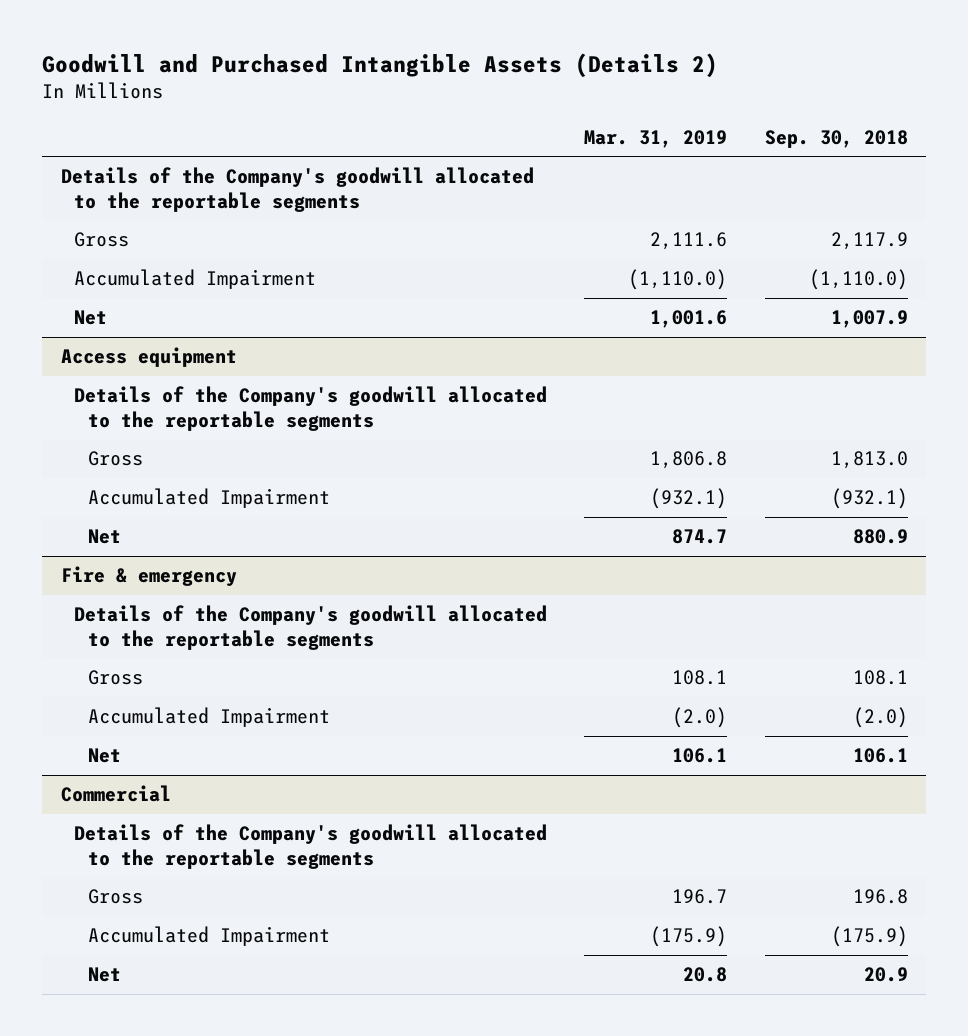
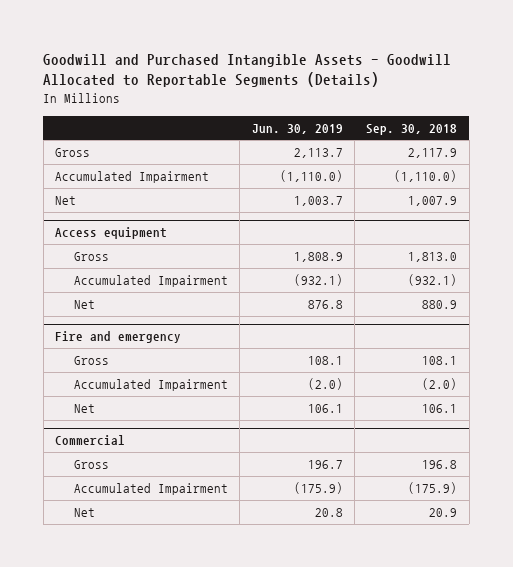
- Goodwill and Purchased Intangible Assets (Details 2)
+ Goodwill and Purchased Intangible Assets - Goodwill Allocated to Reportable Segments (Details)
- | Mar. 31, 2019 | Sep. 30, 2018
+ | Jun. 30, 2019 | Sep. 30, 2018
- Details of the Company's goodwill allocated to the reportable segments
@ Access equipment
- Details of the Company's goodwill allocated to the reportable segments
- Fire & emergency
- Details of the Company's goodwill allocated to the reportable segments
+ Fire and emergency
@ Commercial
- Details of the Company's goodwill allocated to the reportable segments

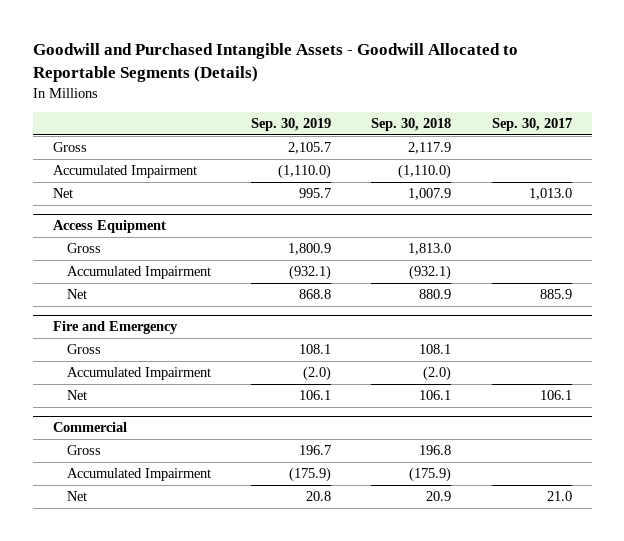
- | Jun. 30, 2019 | Sep. 30, 2018
+ | Sep. 30, 2019 | Sep. 30, 2018 | Sep. 30, 2017
- Access equipment
+ Access Equipment
- Fire and emergency
+ Fire and Emergency

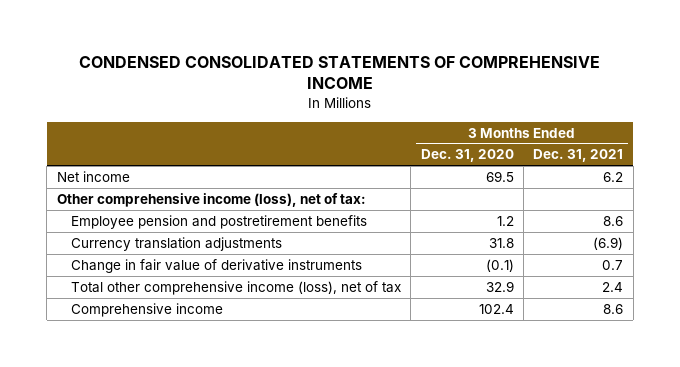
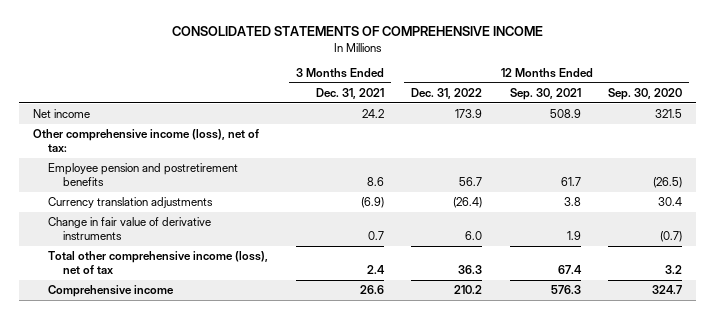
- CONDENSED CONSOLIDATED STATEMENTS OF COMPREHENSIVE INCOME
+ CONSOLIDATED STATEMENTS OF COMPREHENSIVE INCOME
- | 3 Months Ended Dec. 31, 2020 | 3 Months Ended Dec. 31, 2021
+ | 3 Months Ended Dec. 31, 2021 | 12 Months Ended Dec. 31, 2022 | 12 Months Ended Sep. 30, 2021 | 12 Months Ended Sep. 30, 2020
- Net income | 69.5 | 6.2
+ Net income | 24.2 | 173.9 | 508.9 | 321.5
- Comprehensive income | 102.4 | 8.6
+ Comprehensive income | 26.6 | 210.2 | 576.3 | 324.7

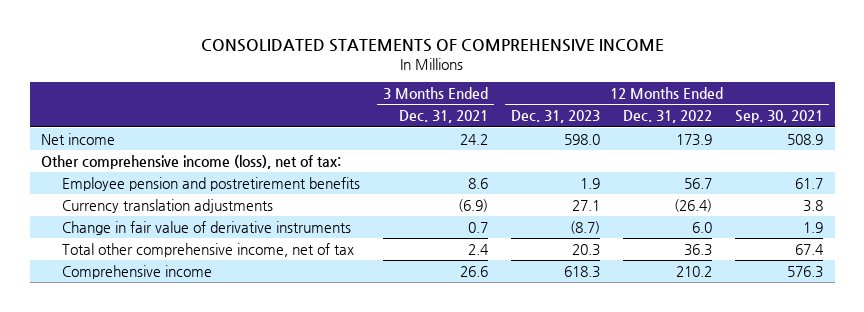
- | 3 Months Ended Dec. 31, 2021 | 12 Months Ended Dec. 31, 2022 | 12 Months Ended Sep. 30, 2021 | 12 Months Ended Sep. 30, 2020
+ | 3 Months Ended Dec. 31, 2021 | 12 Months Ended Dec. 31, 2023 | 12 Months Ended Dec. 31, 2022 | 12 Months Ended Sep. 30, 2021
- Total other comprehensive income (loss), net of tax | 2.4 | 36.3 | 67.4 | 3.2
+ Total other comprehensive income, net of tax | 2.4 | 20.3 | 36.3 | 67.4

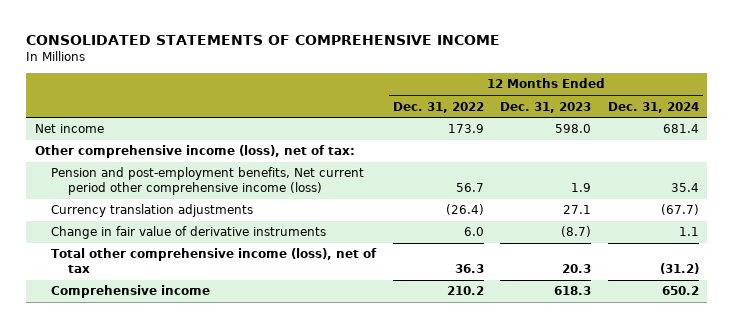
- | 3 Months Ended Dec. 31, 2021 | 12 Months Ended Dec. 31, 2023 | 12 Months Ended Dec. 31, 2022 | 12 Months Ended Sep. 30, 2021
+ | 12 Months Ended Dec. 31, 2022 | 12 Months Ended Dec. 31, 2023 | 12 Months Ended Dec. 31, 2024
- Employee pension and postretirement benefits | 8.6 | 1.9 | 56.7 | 61.7
+ Pension and post-employment benefits, Net current period other comprehensive income (loss) | 56.7 | 1.9 | 35.4
- Total other comprehensive income, net of tax | 2.4 | 20.3 | 36.3 | 67.4
+ Total other comprehensive income (loss), net of tax | 36.3 | 20.3 | (31.2)

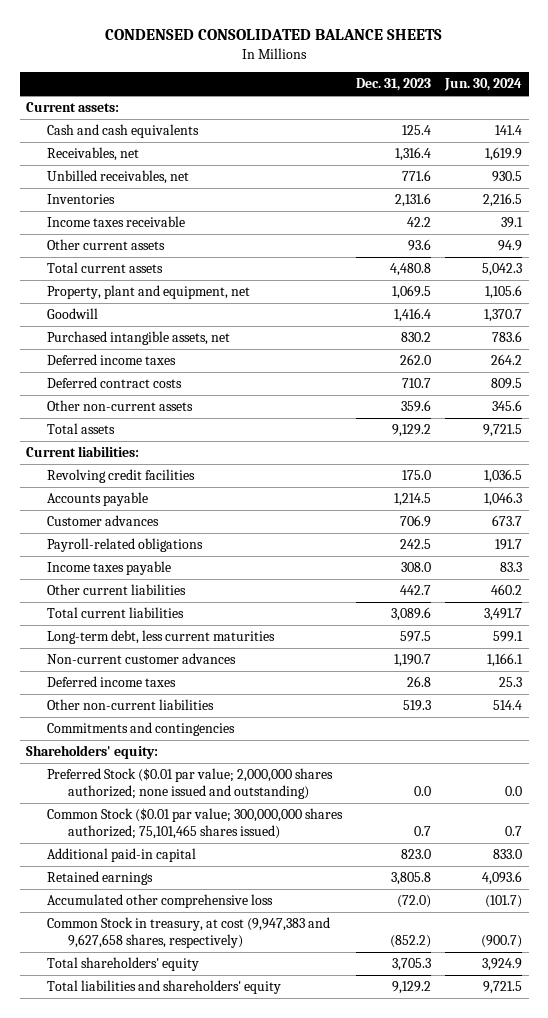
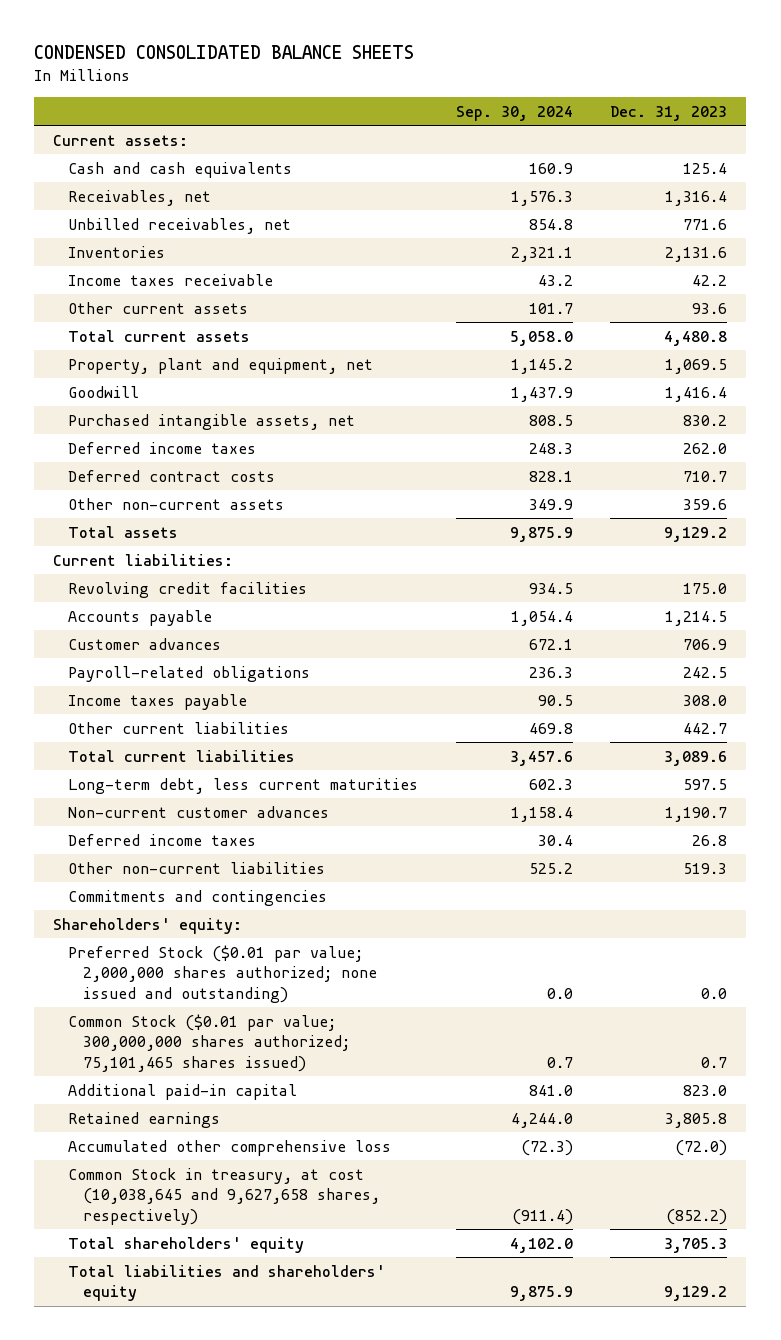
- | Dec. 31, 2023 | Jun. 30, 2024
+ | Sep. 30, 2024 | Dec. 31, 2023
- Common Stock in treasury, at cost (9,947,383 and 9,627,658 shares, respectively) | (852.2) | (900.7)
+ Common Stock in treasury, at cost (10,038,645 and 9,627,658 shares, respectively) | (911.4) | (852.2)

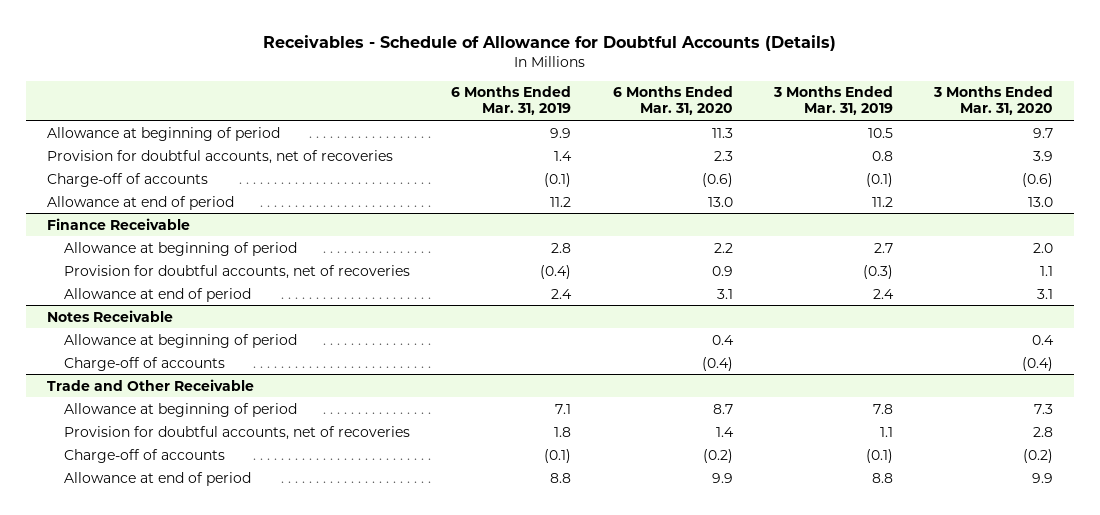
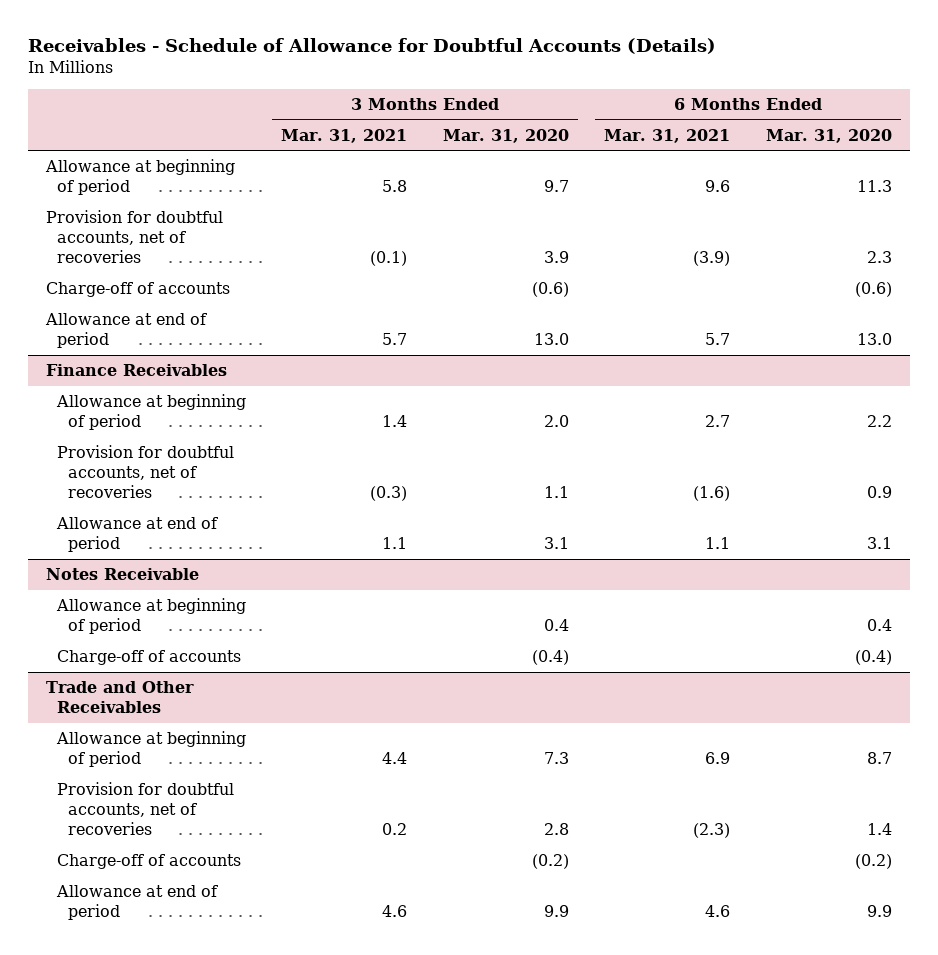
- | 6 Months Ended Mar. 31, 2019 | 6 Months Ended Mar. 31, 2020 | 3 Months Ended Mar. 31, 2019 | 3 Months Ended Mar. 31, 2020
+ | 3 Months Ended Mar. 31, 2021 | 3 Months Ended Mar. 31, 2020 | 6 Months Ended Mar. 31, 2021 | 6 Months Ended Mar. 31, 2020
- Finance Receivable
+ Finance Receivables
- Trade and Other Receivable
+ Trade and Other Receivables

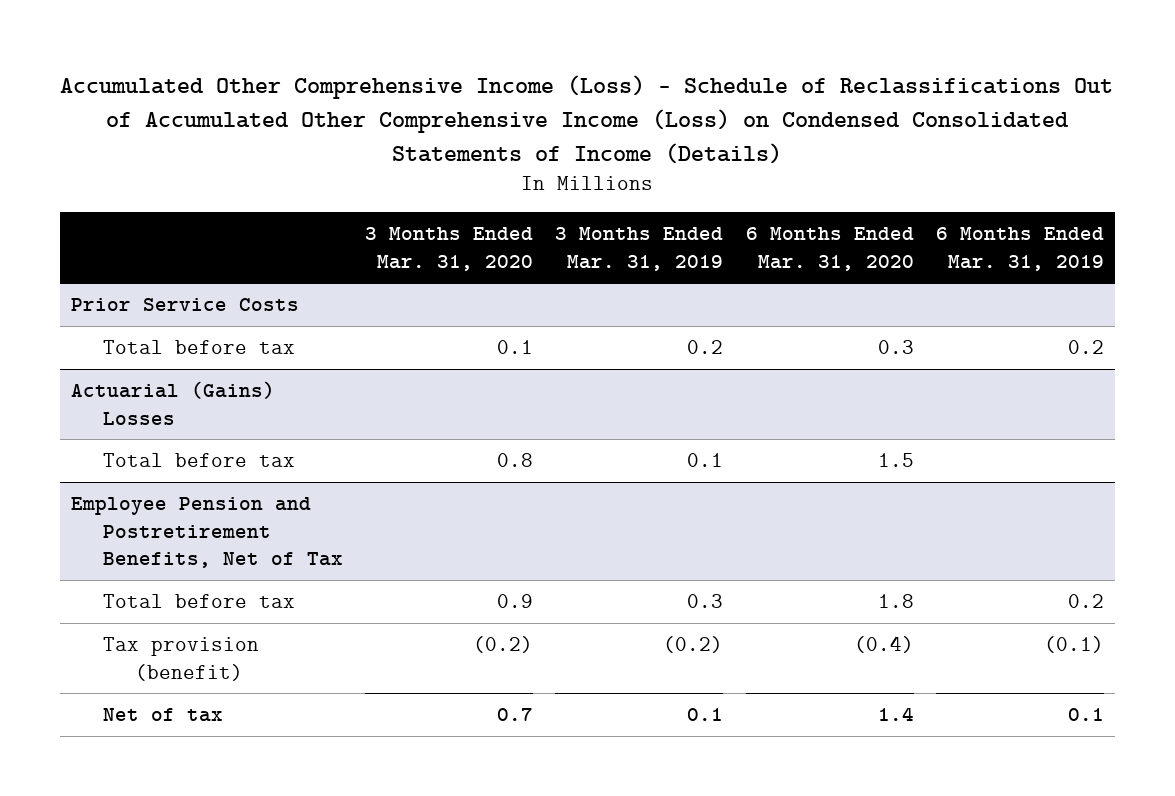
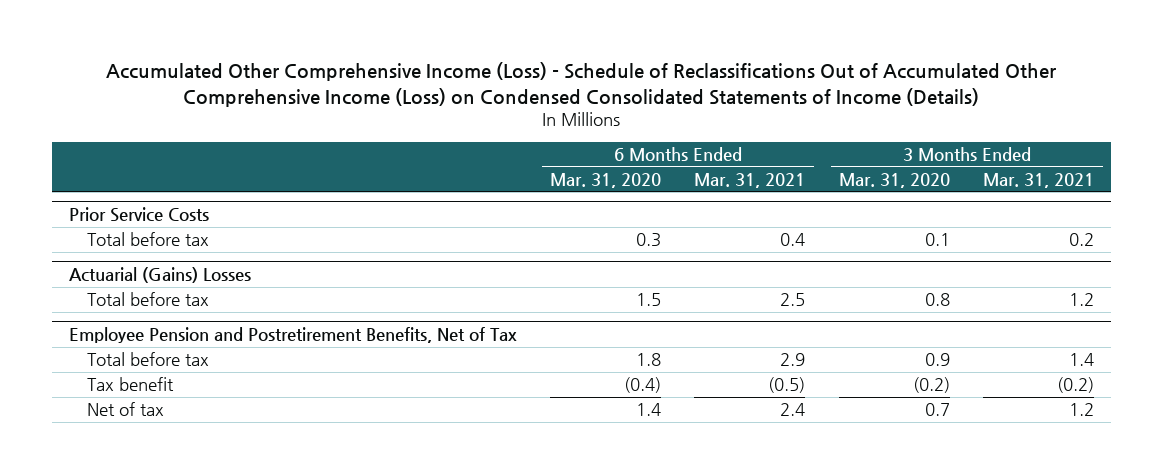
- | 3 Months Ended Mar. 31, 2020 | 3 Months Ended Mar. 31, 2019 | 6 Months Ended Mar. 31, 2020 | 6 Months Ended Mar. 31, 2019
+ | 6 Months Ended Mar. 31, 2020 | 6 Months Ended Mar. 31, 2021 | 3 Months Ended Mar. 31, 2020 | 3 Months Ended Mar. 31, 2021
@ Employee Pension and Postretirement Benefits, Net of Tax
- Tax provision (benefit) | (0.2) | (0.2) | (0.4) | (0.1)
+ Tax benefit | (0.4) | (0.5) | (0.2) | (0.2)

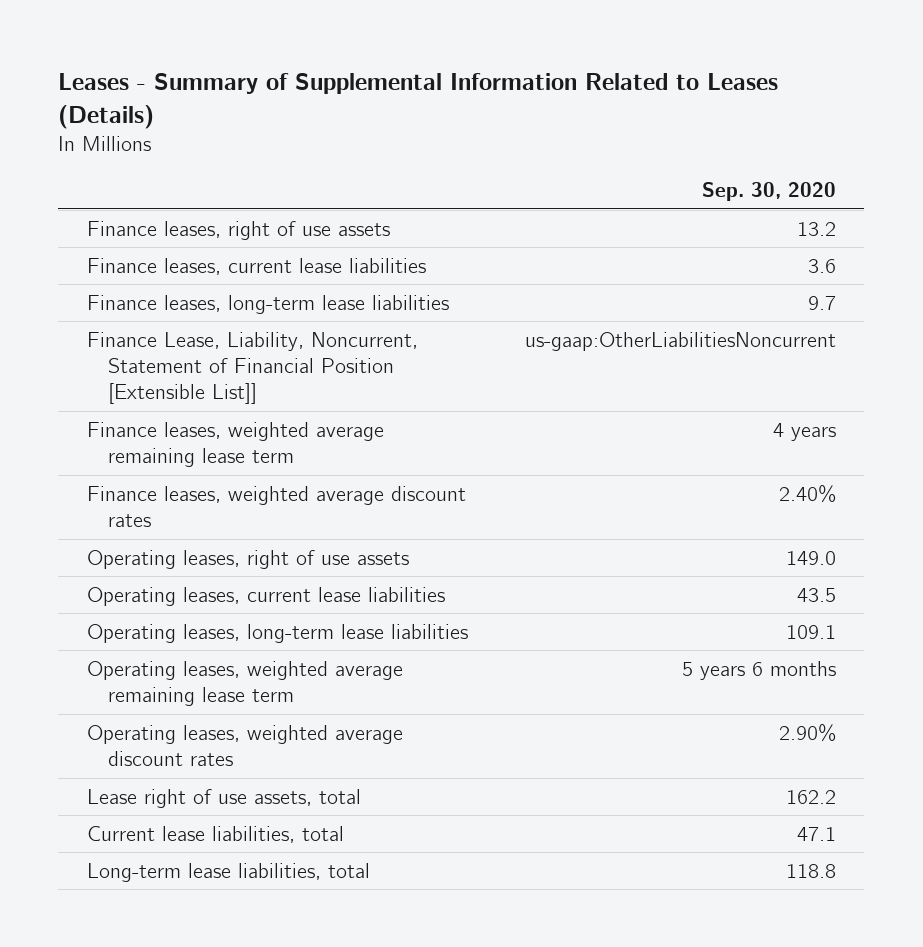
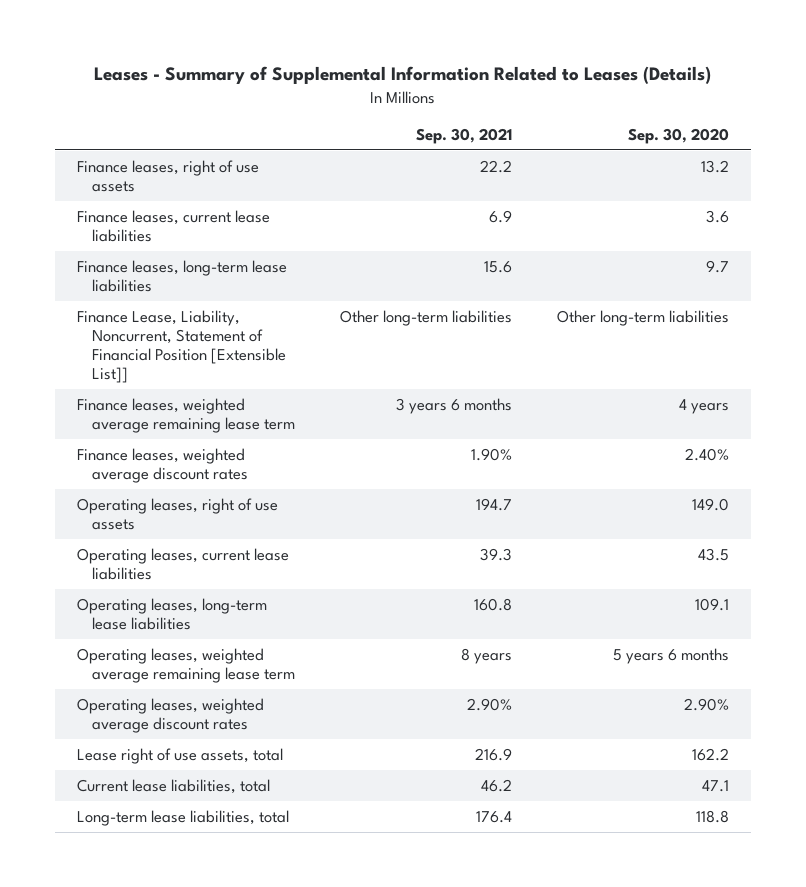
- | Sep. 30, 2020
+ | Sep. 30, 2021 | Sep. 30, 2020
- Finance Lease, Liability, Noncurrent, Statement of Financial Position [Extensible List]] | us-gaap:OtherLiabilitiesNoncurrent
+ Finance Lease, Liability, Noncurrent, Statement of Financial Position [Extensible List]] | Other long-term liabilities | Other long-term liabilities

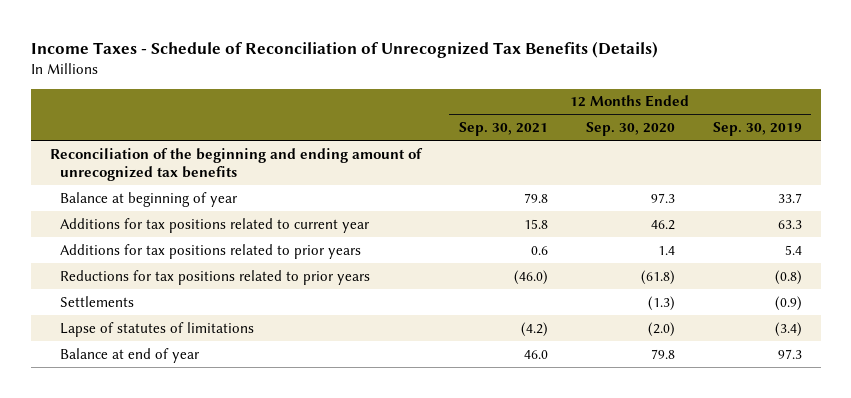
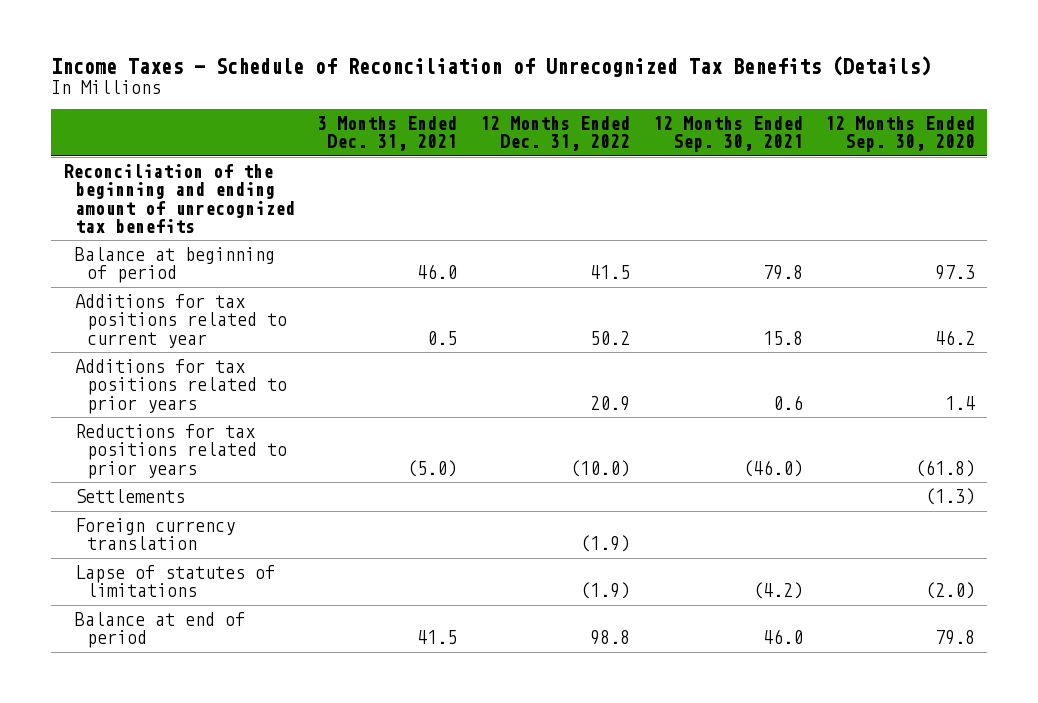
- | 12 Months Ended Sep. 30, 2021 | 12 Months Ended Sep. 30, 2020 | 12 Months Ended Sep. 30, 2019
+ | 3 Months Ended Dec. 31, 2021 | 12 Months Ended Dec. 31, 2022 | 12 Months Ended Sep. 30, 2021 | 12 Months Ended Sep. 30, 2020
- Balance at beginning of year | 79.8 | 97.3 | 33.7
+ Balance at beginning of period | 46.0 | 41.5 | 79.8 | 97.3
+ Foreign currency translation | | (1.9) | |
- Balance at end of year | 46.0 | 79.8 | 97.3
+ Balance at end of period | 41.5 | 98.8 | 46.0 | 79.8

